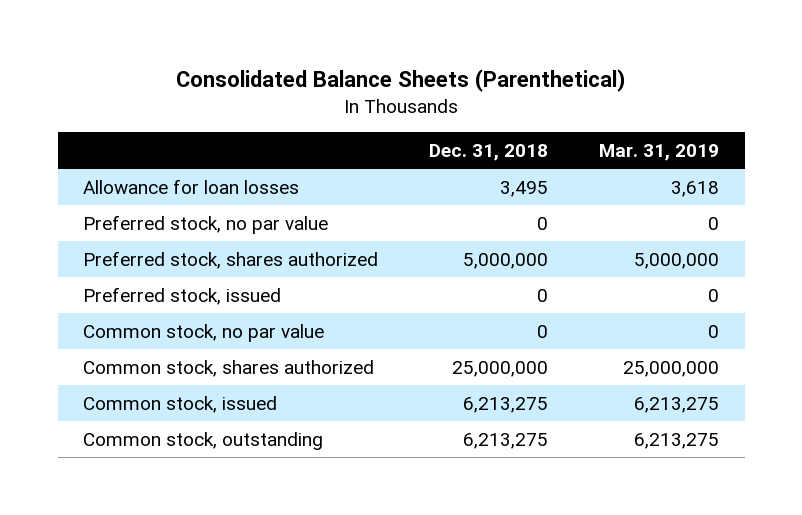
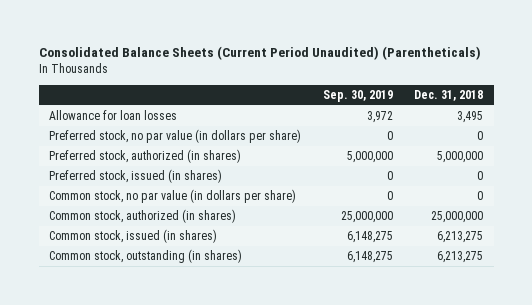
- Consolidated Balance Sheets (Parenthetical)
+ Consolidated Balance Sheets (Current Period Unaudited) (Parentheticals)
- | Dec. 31, 2018 | Mar. 31, 2019
+ | Sep. 30, 2019 | Dec. 31, 2018
- Preferred stock, no par value | 0 | 0
- Preferred stock, shares authorized | 5,000,000 | 5,000,000
- Preferred stock, issued | 0 | 0
- Common stock, no par value | 0 | 0
- Common stock, shares authorized | 25,000,000 | 25,000,000
- Common stock, issued | 6,213,275 | 6,213,275
- Common stock, outstanding | 6,213,275 | 6,213,275
+ Preferred stock, no par value (in dollars per share) | 0 | 0
+ Preferred stock, authorized (in shares) | 5,000,000 | 5,000,000
+ Preferred stock, issued (in shares) | 0 | 0
+ Common stock, no par value (in dollars per share) | 0 | 0
+ Common stock, authorized (in shares) | 25,000,000 | 25,000,000
+ Common stock, issued (in shares) | 6,148,275 | 6,213,275
+ Common stock, outstanding (in shares) | 6,148,275 | 6,213,275

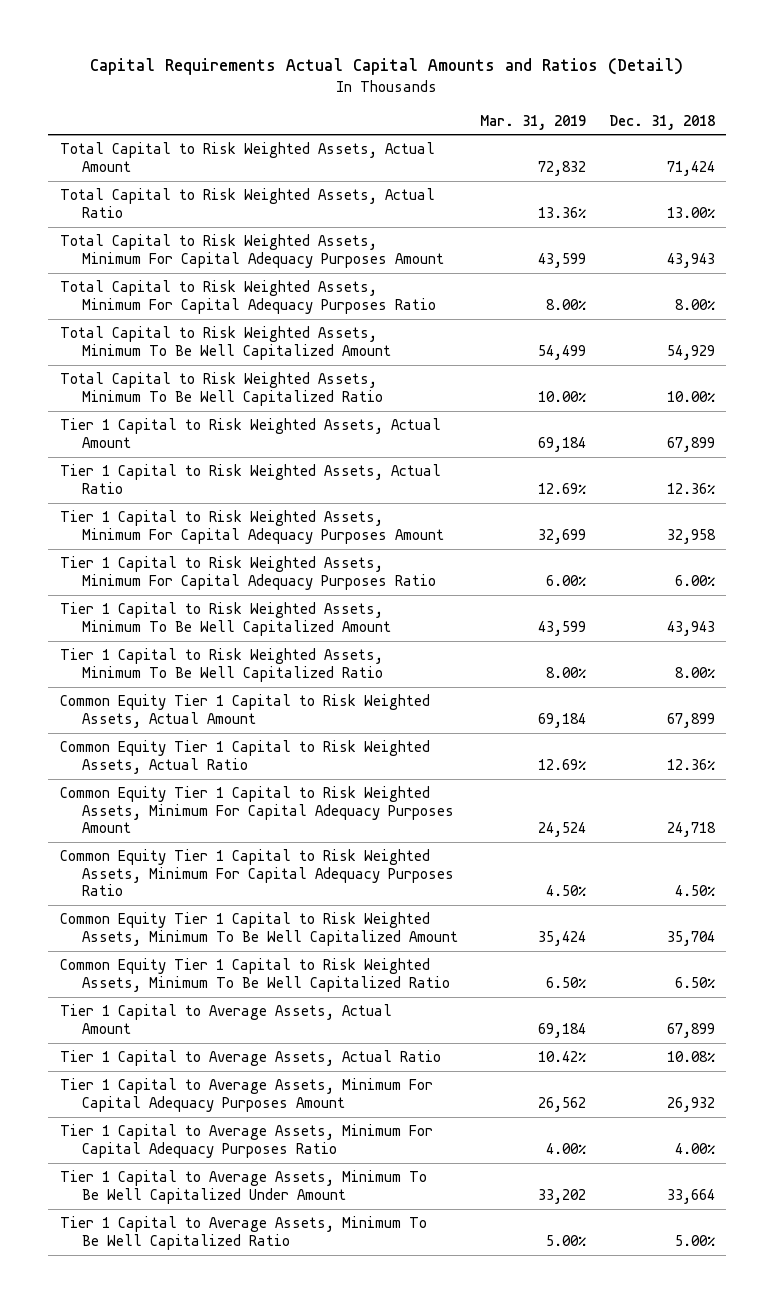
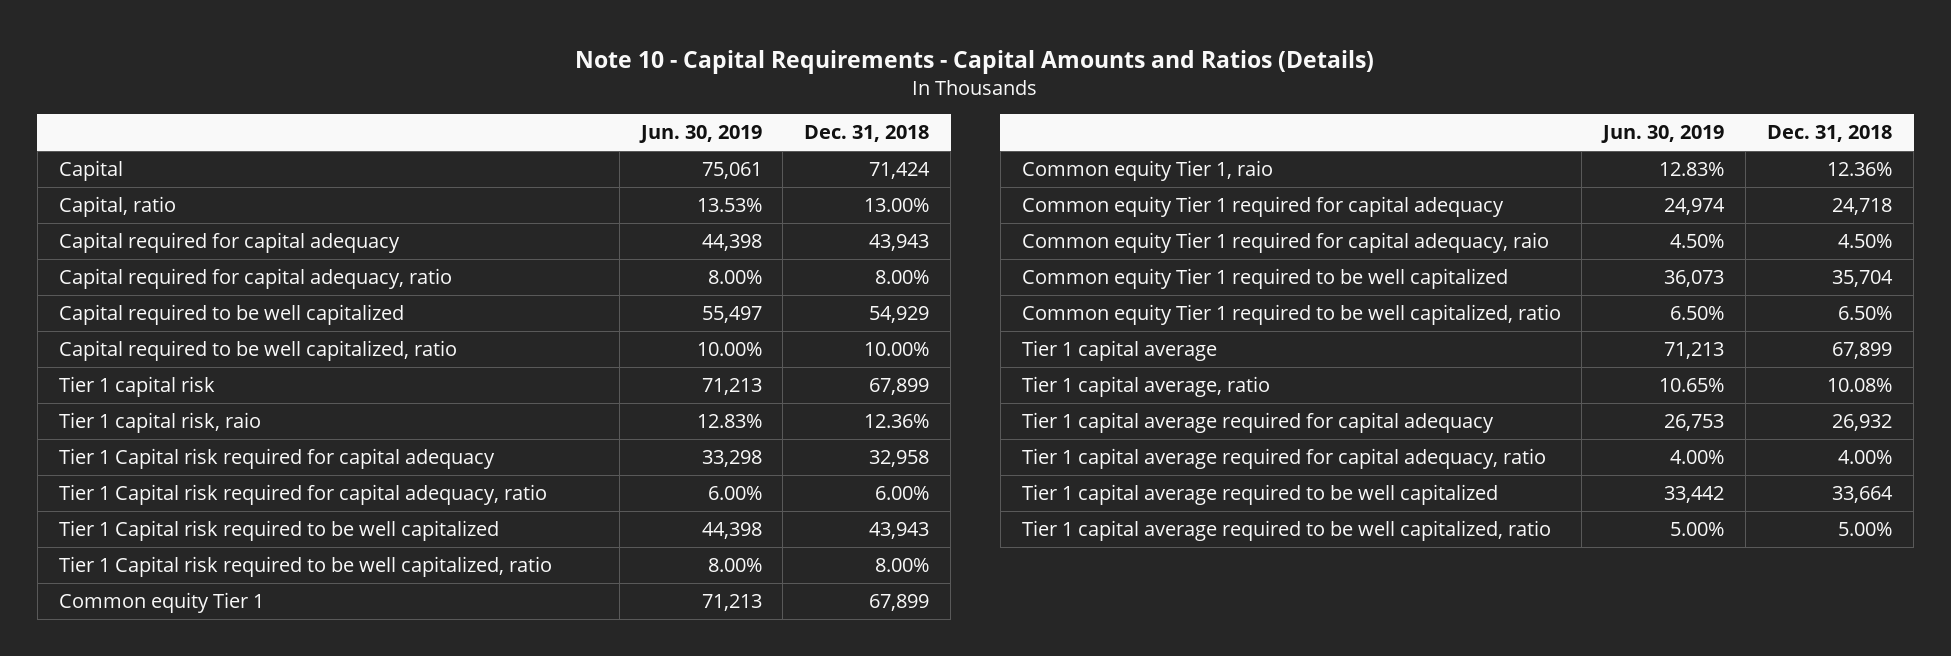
- Capital Requirements Actual Capital Amounts and Ratios (Detail)
+ Note 10 - Capital Requirements - Capital Amounts and Ratios (Details)
- | Mar. 31, 2019 | Dec. 31, 2018
+ | Jun. 30, 2019 | Dec. 31, 2018
- Total Capital to Risk Weighted Assets, Actual Amount | 72,832 | 71,424
- Total Capital to Risk Weighted Assets, Actual Ratio | 13.36% | 13.00%
- Total Capital to Risk Weighted Assets, Minimum For Capital Adequacy Purposes Amount | 43,599 | 43,943
- Total Capital to Risk Weighted Assets, Minimum For Capital Adequacy Purposes Ratio | 8.00% | 8.00%
- Total Capital to Risk Weighted Assets, Minimum To Be Well Capitalized Amount | 54,499 | 54,929
- Total Capital to Risk Weighted Assets, Minimum To Be Well Capitalized Ratio | 10.00% | 10.00%
- Tier 1 Capital to Risk Weighted Assets, Actual Amount | 69,184 | 67,899
- Tier 1 Capital to Risk Weighted Assets, Actual Ratio | 12.69% | 12.36%
- Tier 1 Capital to Risk Weighted Assets, Minimum For Capital Adequacy Purposes Amount | 32,699 | 32,958
- Tier 1 Capital to Risk Weighted Assets, Minimum For Capital Adequacy Purposes Ratio | 6.00% | 6.00%
- Tier 1 Capital to Risk Weighted Assets, Minimum To Be Well Capitalized Amount | 43,599 | 43,943
- Tier 1 Capital to Risk Weighted Assets, Minimum To Be Well Capitalized Ratio | 8.00% | 8.00%
- Common Equity Tier 1 Capital to Risk Weighted Assets, Actual Amount | 69,184 | 67,899
- Common Equity Tier 1 Capital to Risk Weighted Assets, Actual Ratio | 12.69% | 12.36%
- Common Equity Tier 1 Capital to Risk Weighted Assets, Minimum For Capital Adequacy Purposes Amount | 24,524 | 24,718
- Common Equity Tier 1 Capital to Risk Weighted Assets, Minimum For Capital Adequacy Purposes Ratio | 4.50% | 4.50%
- Common Equity Tier 1 Capital to Risk Weighted Assets, Minimum To Be Well Capitalized Amount | 35,424 | 35,704
- Common Equity Tier 1 Capital to Risk Weighted Assets, Minimum To Be Well Capitalized Ratio | 6.50% | 6.50%
- Tier 1 Capital to Average Assets, Actual Amount | 69,184 | 67,899
- Tier 1 Capital to Average Assets, Actual Ratio | 10.42% | 10.08%
- Tier 1 Capital to Average Assets, Minimum For Capital Adequacy Purposes Amount | 26,562 | 26,932
- Tier 1 Capital to Average Assets, Minimum For Capital Adequacy Purposes Ratio | 4.00% | 4.00%
- Tier 1 Capital to Average Assets, Minimum To Be Well Capitalized Under Amount | 33,202 | 33,664
- Tier 1 Capital to Average Assets, Minimum To Be Well Capitalized Ratio | 5.00% | 5.00%
+ Capital | 75,061 | 71,424
+ Capital, ratio | 13.53% | 13.00%
+ Capital required for capital adequacy | 44,398 | 43,943
+ Capital required for capital adequacy, ratio | 8.00% | 8.00%
+ Capital required to be well capitalized | 55,497 | 54,929
+ Capital required to be well capitalized, ratio | 10.00% | 10.00%
+ Tier 1 capital risk | 71,213 | 67,899
+ Tier 1 capital risk, raio | 12.83% | 12.36%
+ Tier 1 Capital risk required for capital adequacy | 33,298 | 32,958
+ Tier 1 Capital risk required for capital adequacy, ratio | 6.00% | 6.00%
+ Tier 1 Capital risk required to be well capitalized | 44,398 | 43,943
+ Tier 1 Capital risk required to be well capitalized, ratio | 8.00% | 8.00%
+ Common equity Tier 1 | 71,213 | 67,899
+ Common equity Tier 1, raio | 12.83% | 12.36%
+ Common equity Tier 1 required for capital adequacy | 24,974 | 24,718
+ Common equity Tier 1 required for capital adequacy, raio | 4.50% | 4.50%
+ Common equity Tier 1 required to be well capitalized | 36,073 | 35,704
+ Common equity Tier 1 required to be well capitalized, ratio | 6.50% | 6.50%
+ Tier 1 capital average | 71,213 | 67,899
+ Tier 1 capital average, ratio | 10.65% | 10.08%
+ Tier 1 capital average required for capital adequacy | 26,753 | 26,932
+ Tier 1 capital average required for capital adequacy, ratio | 4.00% | 4.00%
+ Tier 1 capital average required to be well capitalized | 33,442 | 33,664
+ Tier 1 capital average required to be well capitalized, ratio | 5.00% | 5.00%

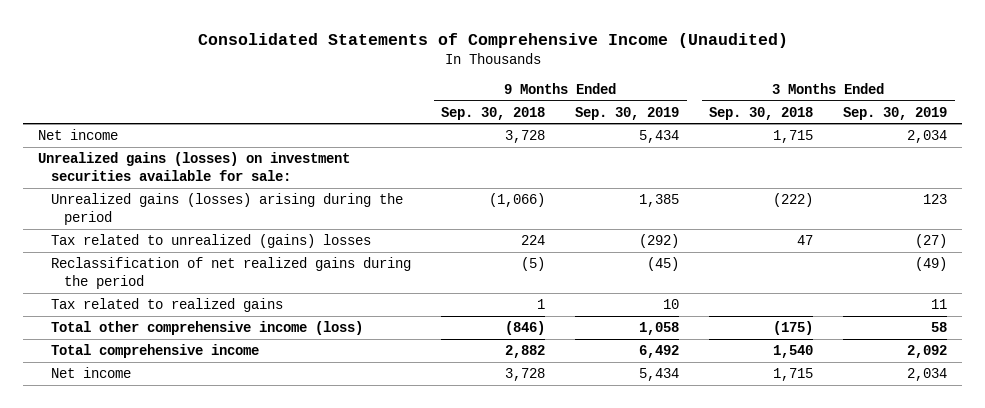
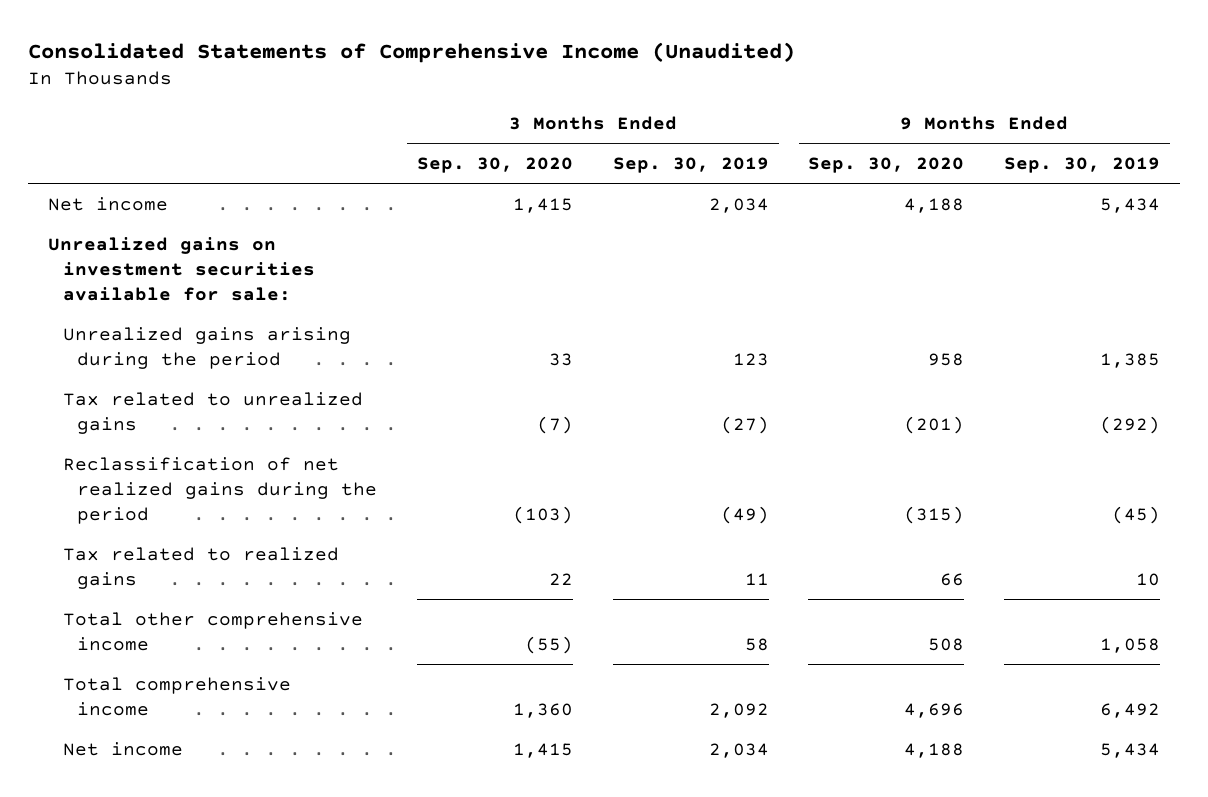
- | 9 Months Ended Sep. 30, 2018 | 9 Months Ended Sep. 30, 2019 | 3 Months Ended Sep. 30, 2018 | 3 Months Ended Sep. 30, 2019
+ | 3 Months Ended Sep. 30, 2020 | 3 Months Ended Sep. 30, 2019 | 9 Months Ended Sep. 30, 2020 | 9 Months Ended Sep. 30, 2019
- Unrealized gains (losses) on investment securities available for sale:
- Unrealized gains (losses) arising during the period | (1,066) | 1,385 | (222) | 123
- Tax related to unrealized (gains) losses | 224 | (292) | 47 | (27)
+ Unrealized gains on investment securities available for sale:
+ Unrealized gains arising during the period | 33 | 123 | 958 | 1,385
+ Tax related to unrealized gains | (7) | (27) | (201) | (292)
- Total other comprehensive income (loss) | (846) | 1,058 | (175) | 58
+ Total other comprehensive income | (55) | 58 | 508 | 1,058

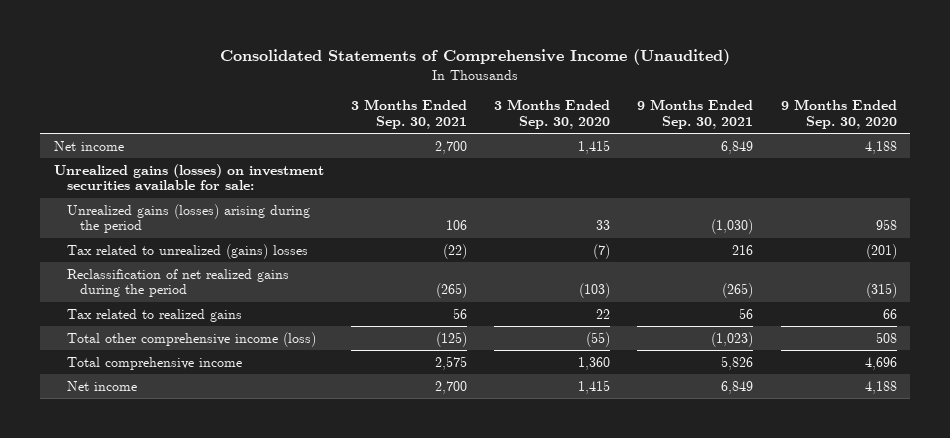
- | 3 Months Ended Sep. 30, 2020 | 3 Months Ended Sep. 30, 2019 | 9 Months Ended Sep. 30, 2020 | 9 Months Ended Sep. 30, 2019
+ | 3 Months Ended Sep. 30, 2021 | 3 Months Ended Sep. 30, 2020 | 9 Months Ended Sep. 30, 2021 | 9 Months Ended Sep. 30, 2020
- Unrealized gains on investment securities available for sale:
- Unrealized gains arising during the period | 33 | 123 | 958 | 1,385
- Tax related to unrealized gains | (7) | (27) | (201) | (292)
+ Unrealized gains (losses) on investment securities available for sale:
+ Unrealized gains (losses) arising during the period | 106 | 33 | (1,030) | 958
+ Tax related to unrealized (gains) losses | (22) | (7) | 216 | (201)
- Total other comprehensive income | (55) | 58 | 508 | 1,058
+ Total other comprehensive income (loss) | (125) | (55) | (1,023) | 508

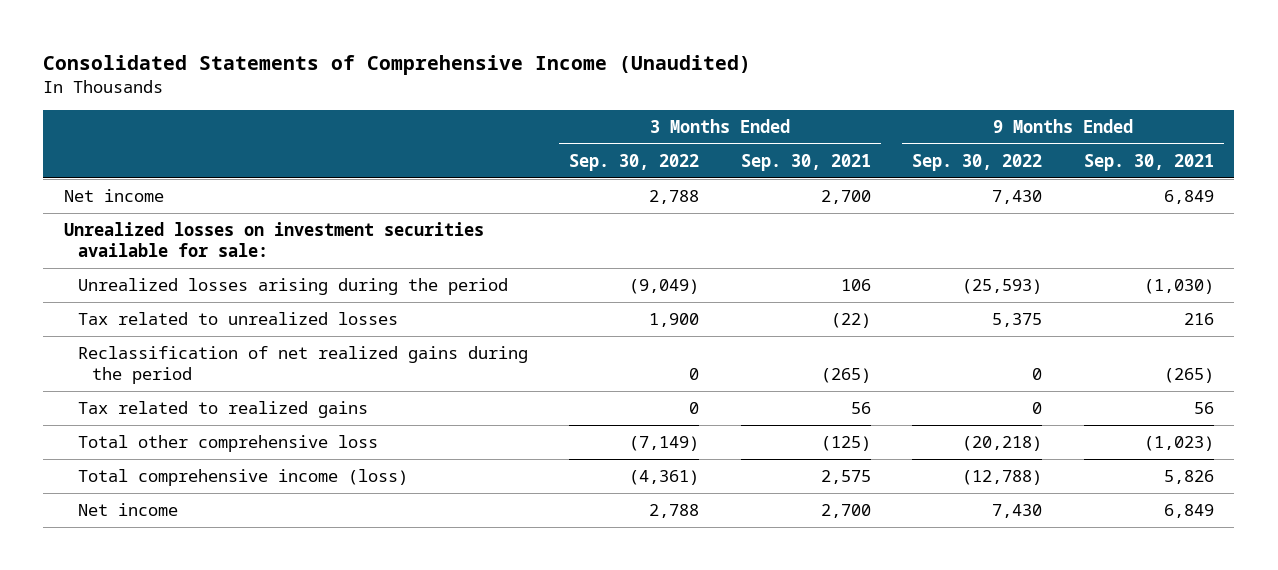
- | 3 Months Ended Sep. 30, 2021 | 3 Months Ended Sep. 30, 2020 | 9 Months Ended Sep. 30, 2021 | 9 Months Ended Sep. 30, 2020
+ | 3 Months Ended Sep. 30, 2022 | 3 Months Ended Sep. 30, 2021 | 9 Months Ended Sep. 30, 2022 | 9 Months Ended Sep. 30, 2021
- Unrealized gains (losses) on investment securities available for sale:
- Unrealized gains (losses) arising during the period | 106 | 33 | (1,030) | 958
- Tax related to unrealized (gains) losses | (22) | (7) | 216 | (201)
+ Unrealized losses on investment securities available for sale:
+ Unrealized losses arising during the period | (9,049) | 106 | (25,593) | (1,030)
+ Tax related to unrealized losses | 1,900 | (22) | 5,375 | 216
- Total other comprehensive income (loss) | (125) | (55) | (1,023) | 508
- Total comprehensive income | 2,575 | 1,360 | 5,826 | 4,696
+ Total other comprehensive loss | (7,149) | (125) | (20,218) | (1,023)
+ Total comprehensive income (loss) | (4,361) | 2,575 | (12,788) | 5,826

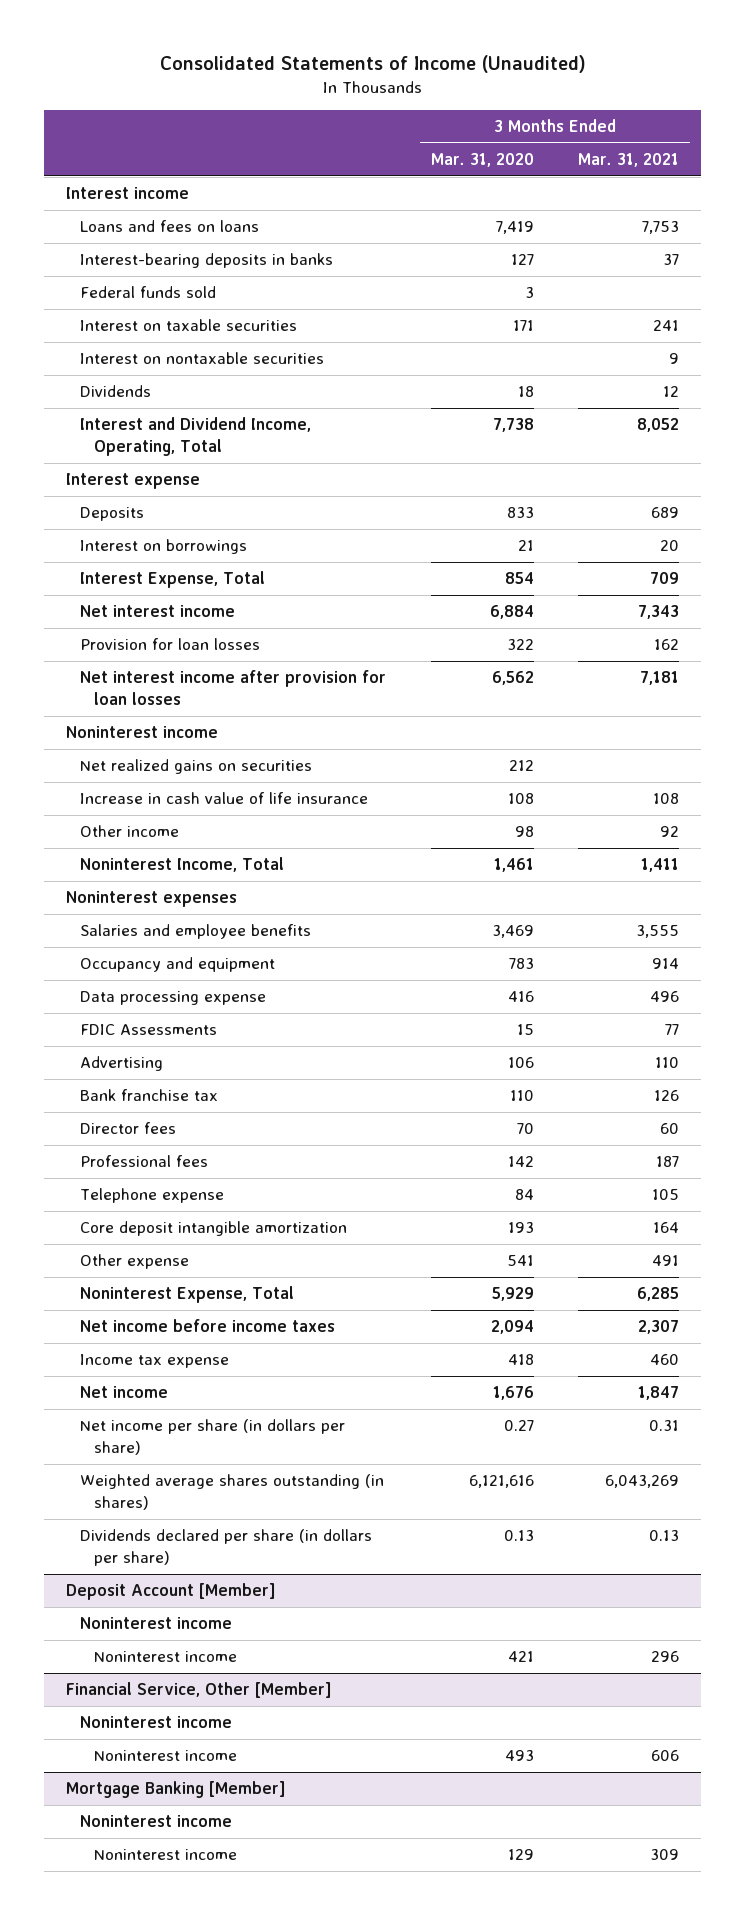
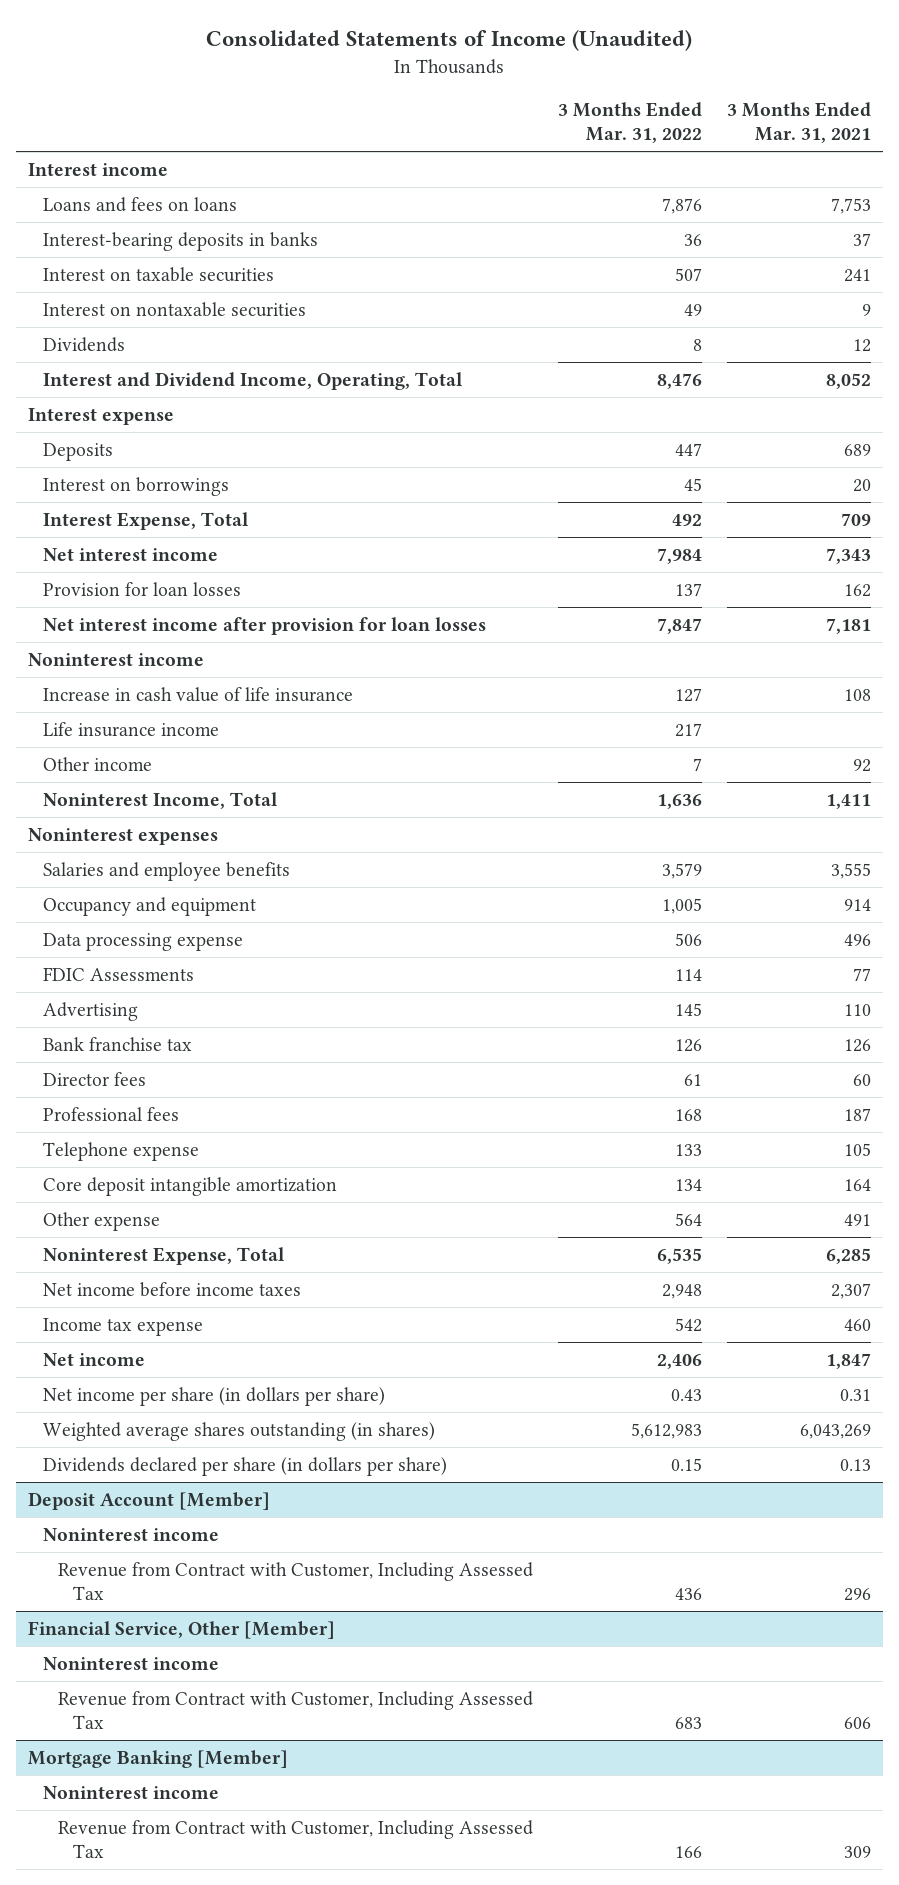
- | 3 Months Ended Mar. 31, 2020 | 3 Months Ended Mar. 31, 2021
+ | 3 Months Ended Mar. 31, 2022 | 3 Months Ended Mar. 31, 2021
- Federal funds sold | 3 |
- Net realized gains on securities | 212 |
+ Life insurance income | 217 |
@ Deposit Account [Member]
- Noninterest income | 421 | 296
+ Revenue from Contract with Customer, Including Assessed Tax | 436 | 296
@ Financial Service, Other [Member]
- Noninterest income | 493 | 606
+ Revenue from Contract with Customer, Including Assessed Tax | 683 | 606
@ Mortgage Banking [Member]
- Noninterest income | 129 | 309
+ Revenue from Contract with Customer, Including Assessed Tax | 166 | 309

